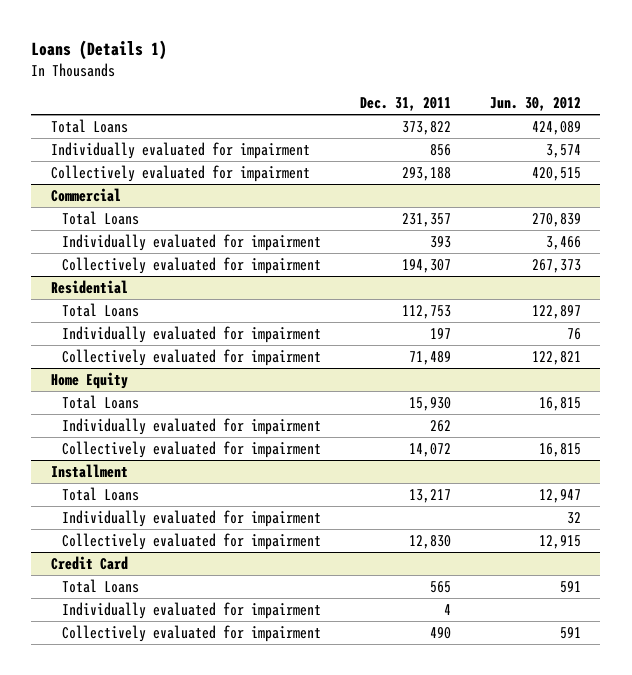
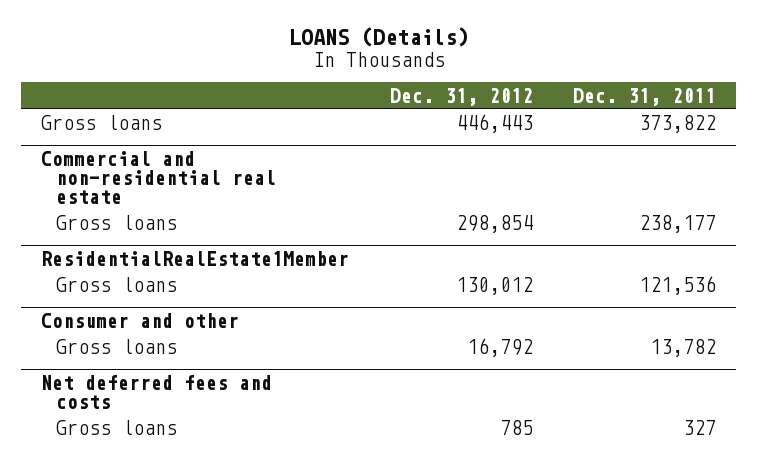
- Loans (Details 1)
+ LOANS (Details)
- | Dec. 31, 2011 | Jun. 30, 2012
+ | Dec. 31, 2012 | Dec. 31, 2011
- Total Loans | 373,822 | 424,089
- Individually evaluated for impairment | 856 | 3,574
- Collectively evaluated for impairment | 293,188 | 420,515
- Commercial
- Total Loans | 231,357 | 270,839
- Individually evaluated for impairment | 393 | 3,466
- Collectively evaluated for impairment | 194,307 | 267,373
- Residential
- Total Loans | 112,753 | 122,897
- Individually evaluated for impairment | 197 | 76
- Collectively evaluated for impairment | 71,489 | 122,821
- Home Equity
- Total Loans | 15,930 | 16,815
- Individually evaluated for impairment | 262 |
- Collectively evaluated for impairment | 14,072 | 16,815
- Installment
- Total Loans | 13,217 | 12,947
- Individually evaluated for impairment | | 32
- Collectively evaluated for impairment | 12,830 | 12,915
- Credit Card
- Total Loans | 565 | 591
- Individually evaluated for impairment | 4 |
- Collectively evaluated for impairment | 490 | 591
+ Gross loans | 446,443 | 373,822
+ Commercial and non-residential real estate
+ Gross loans | 298,854 | 238,177
+ ResidentialRealEstate1Member
+ Gross loans | 130,012 | 121,536
+ Consumer and other
+ Gross loans | 16,792 | 13,782
+ Net deferred fees and costs
+ Gross loans | 785 | 327

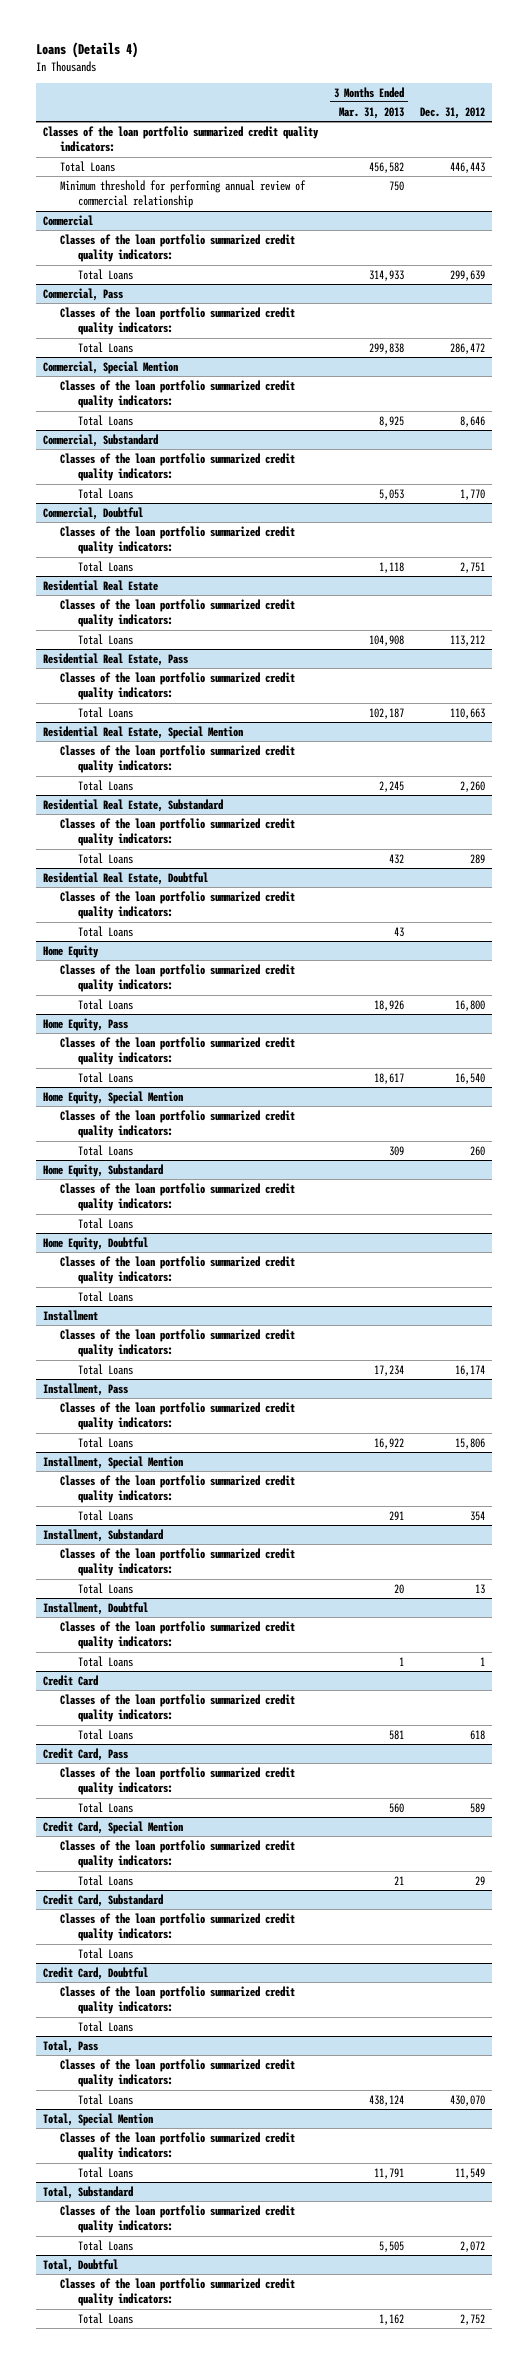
- LOANS (Details)
+ Loans (Details 4)
- | Dec. 31, 2012 | Dec. 31, 2011
+ | 3 Months Ended Mar. 31, 2013 | Dec. 31, 2012
- Gross loans | 446,443 | 373,822
- Commercial and non-residential real estate
- Gross loans | 298,854 | 238,177
- ResidentialRealEstate1Member
- Gross loans | 130,012 | 121,536
- Consumer and other
- Gross loans | 16,792 | 13,782
- Net deferred fees and costs
- Gross loans | 785 | 327
+ Classes of the loan portfolio summarized credit quality indicators:
+ Total Loans | 456,582 | 446,443
+ Minimum threshold for performing annual review of commercial relationship | 750 |
+ Commercial
+ Classes of the loan portfolio summarized credit quality indicators:
+ Total Loans | 314,933 | 299,639
+ Commercial, Pass
+ Classes of the loan portfolio summarized credit quality indicators:
+ Total Loans | 299,838 | 286,472
+ Commercial, Special Mention
+ Classes of the loan portfolio summarized credit quality indicators:
+ Total Loans | 8,925 | 8,646
+ Commercial, Substandard
+ Classes of the loan portfolio summarized credit quality indicators:
+ Total Loans | 5,053 | 1,770
+ Commercial, Doubtful
+ Classes of the loan portfolio summarized credit quality indicators:
+ Total Loans | 1,118 | 2,751
+ Residential Real Estate
+ Classes of the loan portfolio summarized credit quality indicators:
+ Total Loans | 104,908 | 113,212
+ Residential Real Estate, Pass
+ Classes of the loan portfolio summarized credit quality indicators:
+ Total Loans | 102,187 | 110,663
+ Residential Real Estate, Special Mention
+ Classes of the loan portfolio summarized credit quality indicators:
+ Total Loans | 2,245 | 2,260
+ Residential Real Estate, Substandard
+ Classes of the loan portfolio summarized credit quality indicators:
+ Total Loans | 432 | 289
+ Residential Real Estate, Doubtful
+ Classes of the loan portfolio summarized credit quality indicators:
+ Total Loans | 43 |
+ Home Equity
+ Classes of the loan portfolio summarized credit quality indicators:
+ Total Loans | 18,926 | 16,800
+ Home Equity, Pass
+ Classes of the loan portfolio summarized credit quality indicators:
+ Total Loans | 18,617 | 16,540
+ Home Equity, Special Mention
+ Classes of the loan portfolio summarized credit quality indicators:
+ Total Loans | 309 | 260
+ Home Equity, Substandard
+ Classes of the loan portfolio summarized credit quality indicators:
+ Total Loans
+ Home Equity, Doubtful
+ Classes of the loan portfolio summarized credit quality indicators:
+ Total Loans
+ Installment
+ Classes of the loan portfolio summarized credit quality indicators:
+ Total Loans | 17,234 | 16,174
+ Installment, Pass
+ Classes of the loan portfolio summarized credit quality indicators:
+ Total Loans | 16,922 | 15,806
+ Installment, Special Mention
+ Classes of the loan portfolio summarized credit quality indicators:
+ Total Loans | 291 | 354
+ Installment, Substandard
+ Classes of the loan portfolio summarized credit quality indicators:
+ Total Loans | 20 | 13
+ Installment, Doubtful
+ Classes of the loan portfolio summarized credit quality indicators:
+ Total Loans | 1 | 1
+ Credit Card
+ Classes of the loan portfolio summarized credit quality indicators:
+ Total Loans | 581 | 618
+ Credit Card, Pass
+ Classes of the loan portfolio summarized credit quality indicators:
+ Total Loans | 560 | 589
+ Credit Card, Special Mention
+ Classes of the loan portfolio summarized credit quality indicators:
+ Total Loans | 21 | 29
+ Credit Card, Substandard
+ Classes of the loan portfolio summarized credit quality indicators:
+ Total Loans
+ Credit Card, Doubtful
+ Classes of the loan portfolio summarized credit quality indicators:
+ Total Loans
+ Total, Pass
+ Classes of the loan portfolio summarized credit quality indicators:
+ Total Loans | 438,124 | 430,070
+ Total, Special Mention
+ Classes of the loan portfolio summarized credit quality indicators:
+ Total Loans | 11,791 | 11,549
+ Total, Substandard
+ Classes of the loan portfolio summarized credit quality indicators:
+ Total Loans | 5,505 | 2,072
+ Total, Doubtful
+ Classes of the loan portfolio summarized credit quality indicators:
+ Total Loans | 1,162 | 2,752

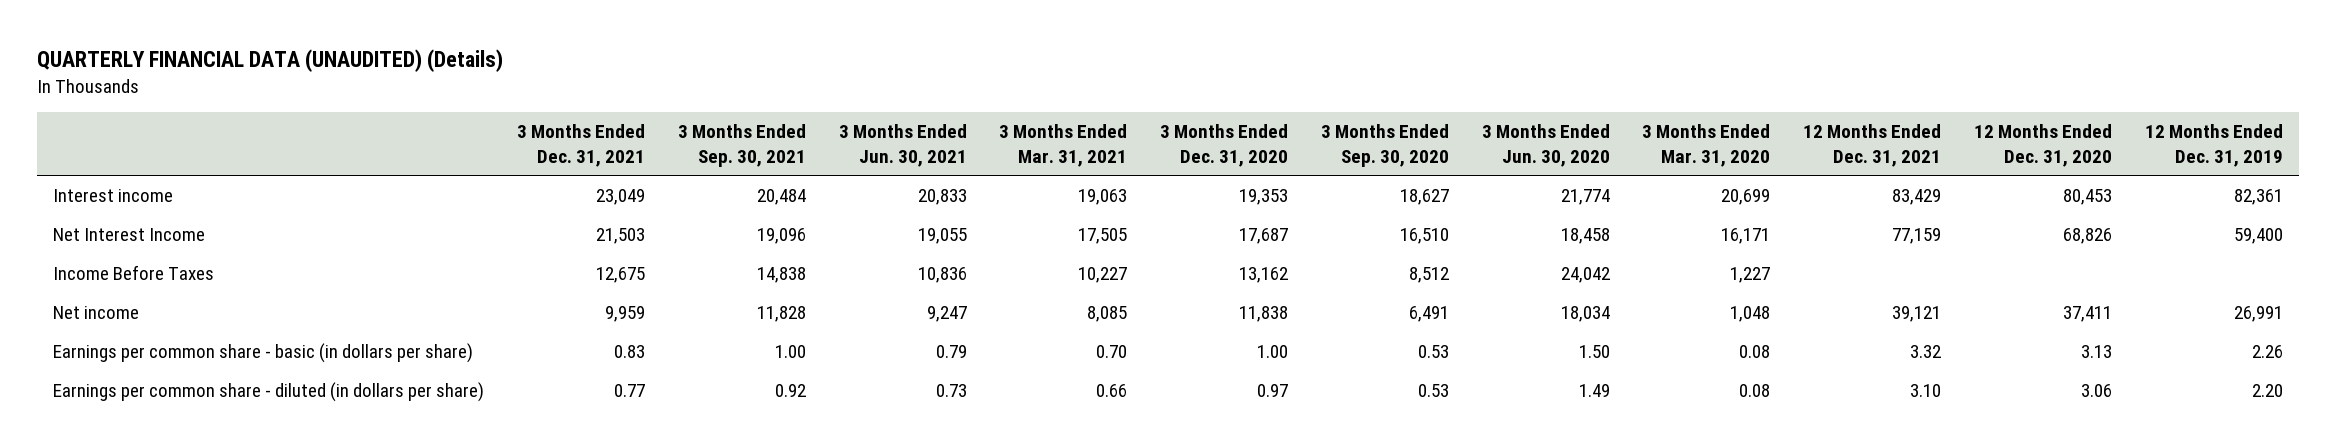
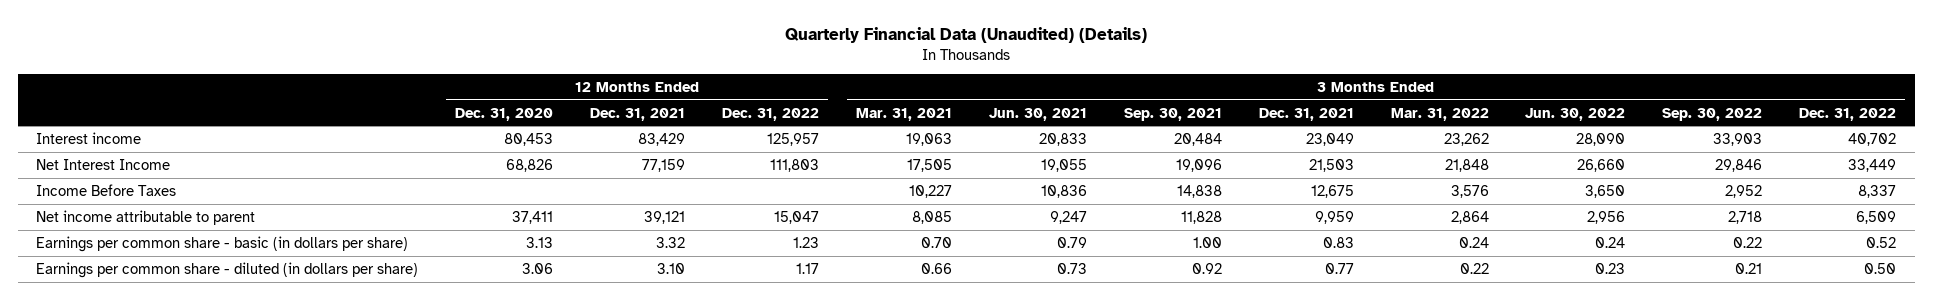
- QUARTERLY FINANCIAL DATA (UNAUDITED) (Details)
+ Quarterly Financial Data (Unaudited) (Details)
- | 3 Months Ended Dec. 31, 2021 | 3 Months Ended Sep. 30, 2021 | 3 Months Ended Jun. 30, 2021 | 3 Months Ended Mar. 31, 2021 | 3 Months Ended Dec. 31, 2020 | 3 Months Ended Sep. 30, 2020 | 3 Months Ended Jun. 30, 2020 | 3 Months Ended Mar. 31, 2020 | 12 Months Ended Dec. 31, 2021 | 12 Months Ended Dec. 31, 2020 | 12 Months Ended Dec. 31, 2019
+ | 12 Months Ended Dec. 31, 2020 | 12 Months Ended Dec. 31, 2021 | 12 Months Ended Dec. 31, 2022 | 3 Months Ended Mar. 31, 2021 | 3 Months Ended Jun. 30, 2021 | 3 Months Ended Sep. 30, 2021 | 3 Months Ended Dec. 31, 2021 | 3 Months Ended Mar. 31, 2022 | 3 Months Ended Jun. 30, 2022 | 3 Months Ended Sep. 30, 2022 | 3 Months Ended Dec. 31, 2022
- Net income | 9,959 | 11,828 | 9,247 | 8,085 | 11,838 | 6,491 | 18,034 | 1,048 | 39,121 | 37,411 | 26,991
+ Net income attributable to parent | 37,411 | 39,121 | 15,047 | 8,085 | 9,247 | 11,828 | 9,959 | 2,864 | 2,956 | 2,718 | 6,509

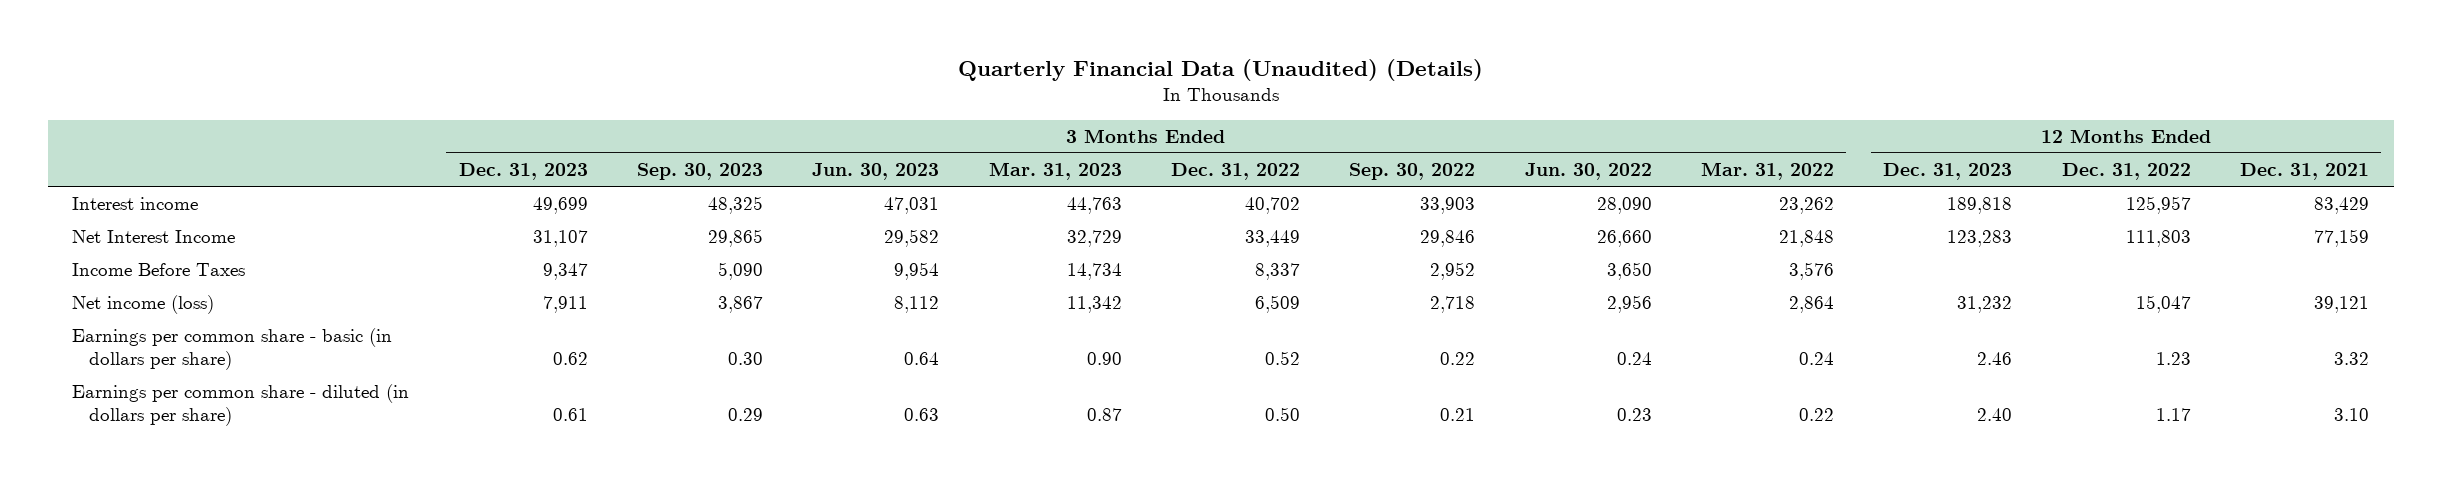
- | 12 Months Ended Dec. 31, 2020 | 12 Months Ended Dec. 31, 2021 | 12 Months Ended Dec. 31, 2022 | 3 Months Ended Mar. 31, 2021 | 3 Months Ended Jun. 30, 2021 | 3 Months Ended Sep. 30, 2021 | 3 Months Ended Dec. 31, 2021 | 3 Months Ended Mar. 31, 2022 | 3 Months Ended Jun. 30, 2022 | 3 Months Ended Sep. 30, 2022 | 3 Months Ended Dec. 31, 2022
+ | 3 Months Ended Dec. 31, 2023 | 3 Months Ended Sep. 30, 2023 | 3 Months Ended Jun. 30, 2023 | 3 Months Ended Mar. 31, 2023 | 3 Months Ended Dec. 31, 2022 | 3 Months Ended Sep. 30, 2022 | 3 Months Ended Jun. 30, 2022 | 3 Months Ended Mar. 31, 2022 | 12 Months Ended Dec. 31, 2023 | 12 Months Ended Dec. 31, 2022 | 12 Months Ended Dec. 31, 2021
- Net income attributable to parent | 37,411 | 39,121 | 15,047 | 8,085 | 9,247 | 11,828 | 9,959 | 2,864 | 2,956 | 2,718 | 6,509
+ Net income (loss) | 7,911 | 3,867 | 8,112 | 11,342 | 6,509 | 2,718 | 2,956 | 2,864 | 31,232 | 15,047 | 39,121

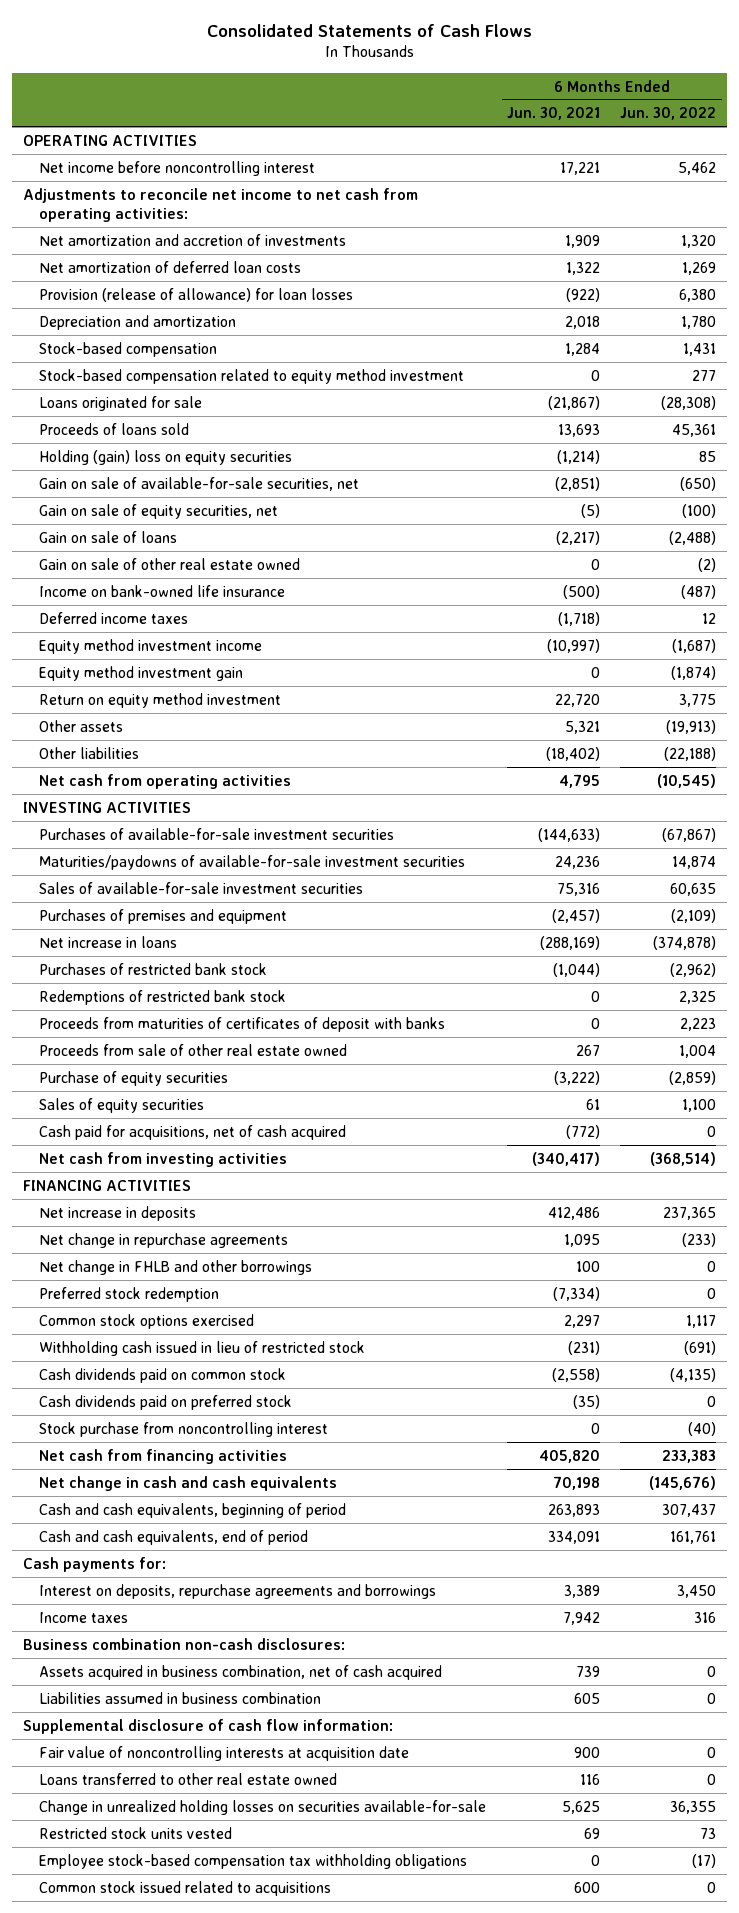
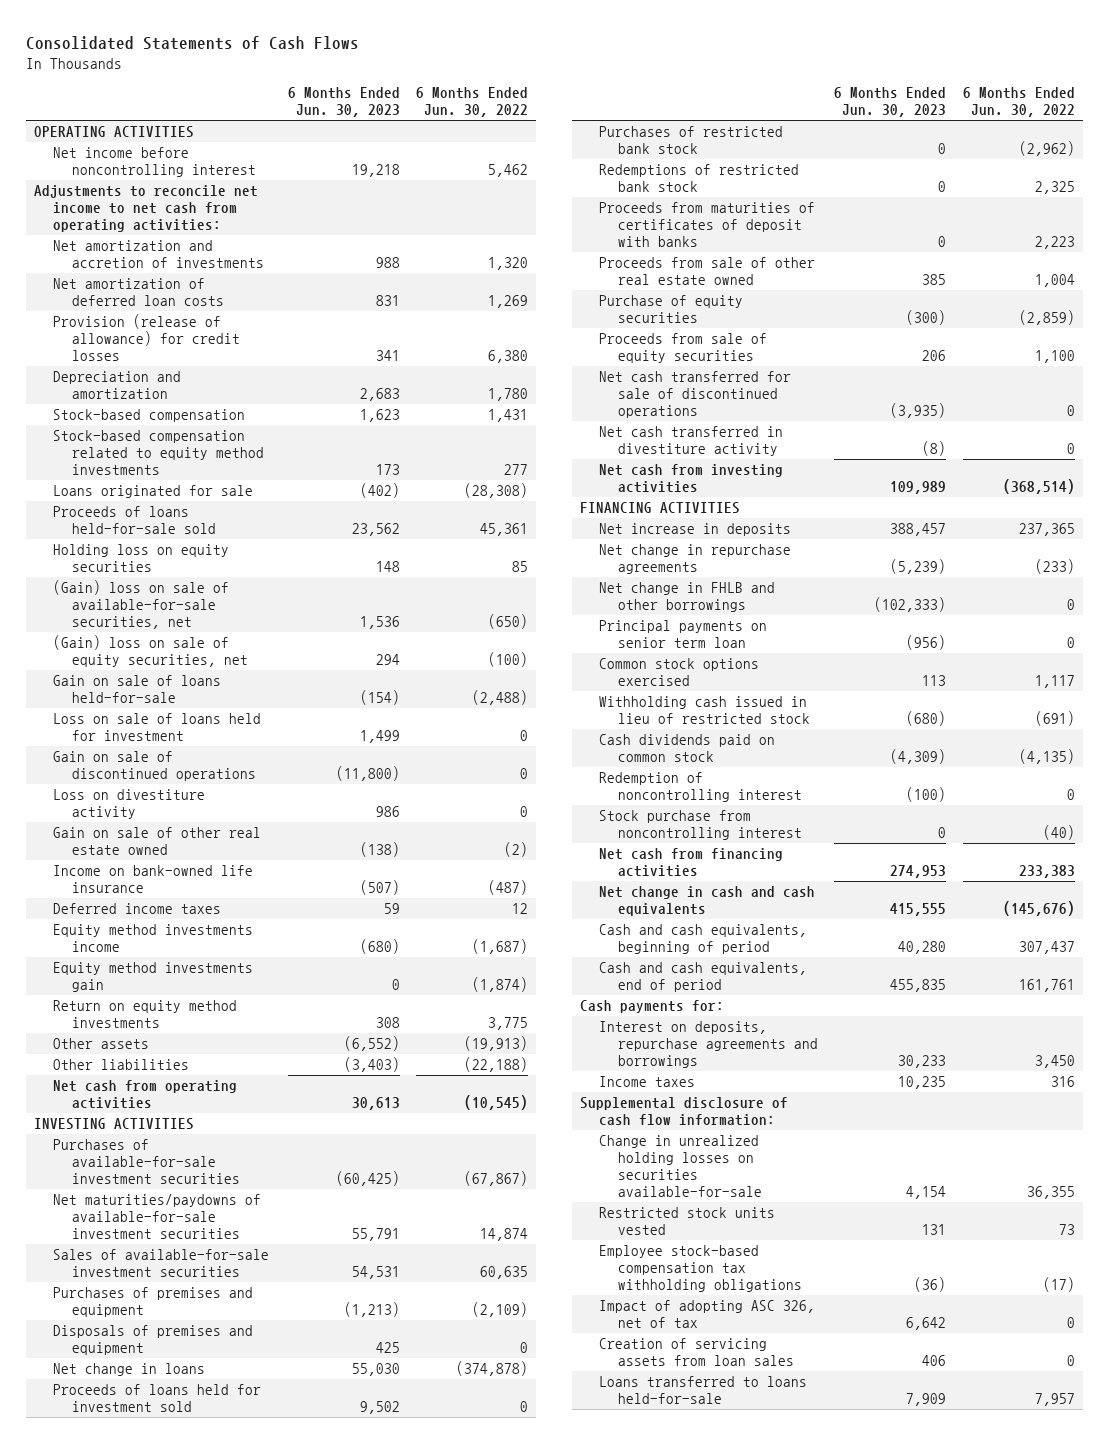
- | 6 Months Ended Jun. 30, 2021 | 6 Months Ended Jun. 30, 2022
+ | 6 Months Ended Jun. 30, 2023 | 6 Months Ended Jun. 30, 2022
- Provision (release of allowance) for loan losses | (922) | 6,380
+ Provision (release of allowance) for credit losses | 341 | 6,380
- Stock-based compensation related to equity method investment | 0 | 277
+ Stock-based compensation related to equity method investments | 173 | 277
- Proceeds of loans sold | 13,693 | 45,361
- Holding (gain) loss on equity securities | (1,214) | 85
- Gain on sale of available-for-sale securities, net | (2,851) | (650)
- Gain on sale of equity securities, net | (5) | (100)
- Gain on sale of loans | (2,217) | (2,488)
+ Proceeds of loans held-for-sale sold | 23,562 | 45,361
+ Holding loss on equity securities | 148 | 85
+ (Gain) loss on sale of available-for-sale securities, net | 1,536 | (650)
+ (Gain) loss on sale of equity securities, net | 294 | (100)
+ Gain on sale of loans held-for-sale | (154) | (2,488)
+ Loss on sale of loans held for investment | 1,499 | 0
+ Gain on sale of discontinued operations | (11,800) | 0
+ Loss on divestiture activity | 986 | 0
- Equity method investment income | (10,997) | (1,687)
- Equity method investment gain | 0 | (1,874)
- Return on equity method investment | 22,720 | 3,775
+ Equity method investments income | (680) | (1,687)
+ Equity method investments gain | 0 | (1,874)
+ Return on equity method investments | 308 | 3,775
- Maturities/paydowns of available-for-sale investment securities | 24,236 | 14,874
+ Net maturities/paydowns of available-for-sale investment securities | 55,791 | 14,874
- Net increase in loans | (288,169) | (374,878)
+ Disposals of premises and equipment | 425 | 0
+ Net change in loans | 55,030 | (374,878)
+ Proceeds of loans held for investment sold | 9,502 | 0
- Sales of equity securities | 61 | 1,100
- Cash paid for acquisitions, net of cash acquired | (772) | 0
+ Proceeds from sale of equity securities | 206 | 1,100
+ Net cash transferred for sale of discontinued operations | (3,935) | 0
+ Net cash transferred in divestiture activity | (8) | 0
- Preferred stock redemption | (7,334) | 0
+ Principal payments on senior term loan | (956) | 0
- Cash dividends paid on preferred stock | (35) | 0
+ Redemption of noncontrolling interest | (100) | 0
- Business combination non-cash disclosures:
- Assets acquired in business combination, net of cash acquired | 739 | 0
- Liabilities assumed in business combination | 605 | 0
- Fair value of noncontrolling interests at acquisition date | 900 | 0
- Loans transferred to other real estate owned | 116 | 0
- Common stock issued related to acquisitions | 600 | 0
+ Impact of adopting ASC 326, net of tax | 6,642 | 0
+ Creation of servicing assets from loan sales | 406 | 0
+ Loans transferred to loans held-for-sale | 7,909 | 7,957

